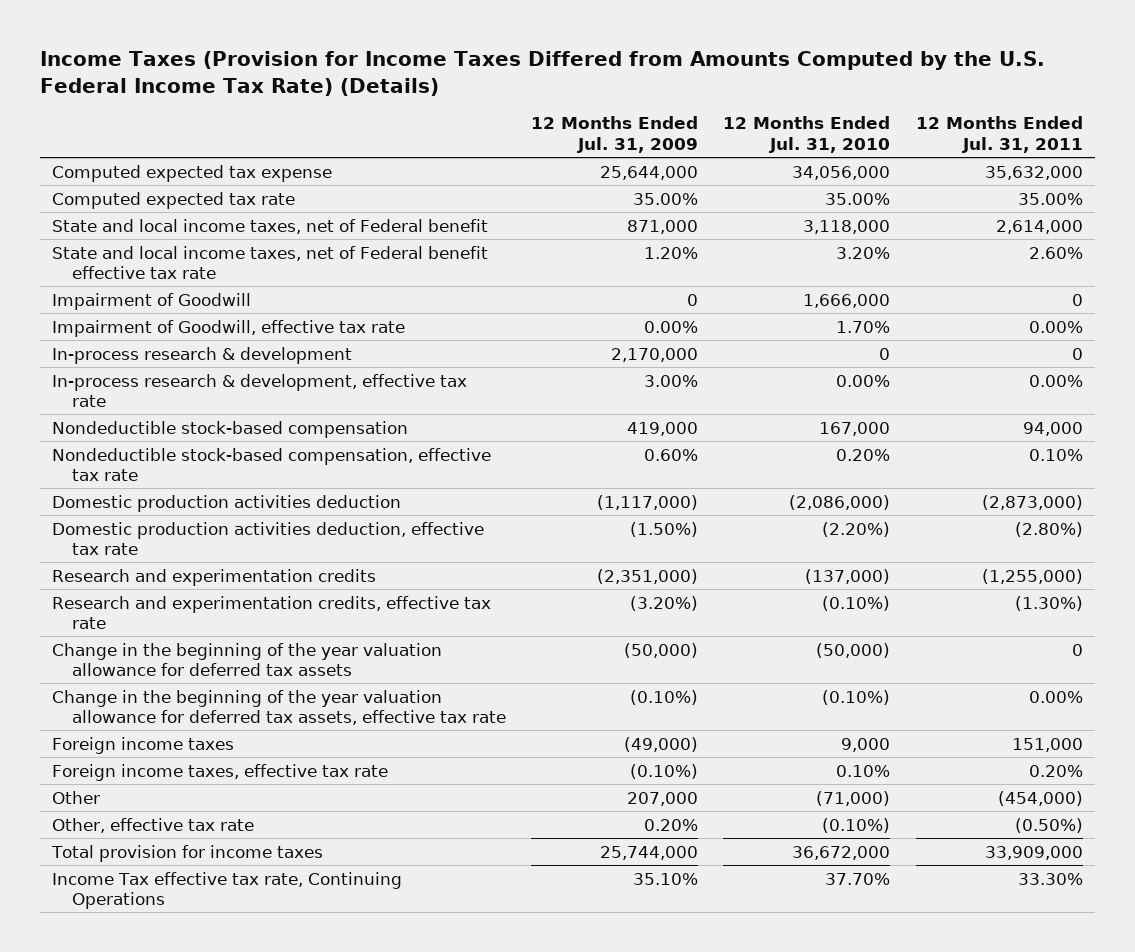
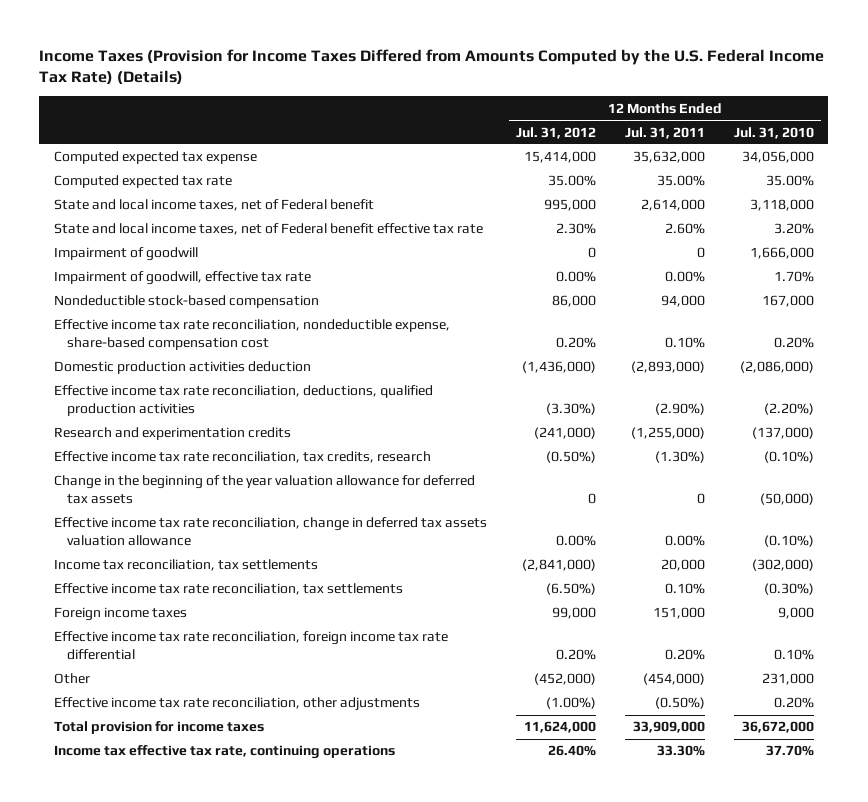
- | 12 Months Ended Jul. 31, 2009 | 12 Months Ended Jul. 31, 2010 | 12 Months Ended Jul. 31, 2011
+ | 12 Months Ended Jul. 31, 2012 | 12 Months Ended Jul. 31, 2011 | 12 Months Ended Jul. 31, 2010
- Impairment of Goodwill | 0 | 1,666,000 | 0
- Impairment of Goodwill, effective tax rate | 0.00% | 1.70% | 0.00%
- In-process research & development | 2,170,000 | 0 | 0
- In-process research & development, effective tax rate | 3.00% | 0.00% | 0.00%
+ Impairment of goodwill | 0 | 0 | 1,666,000
+ Impairment of goodwill, effective tax rate | 0.00% | 0.00% | 1.70%
- Nondeductible stock-based compensation, effective tax rate | 0.60% | 0.20% | 0.10%
- Domestic production activities deduction | (1,117,000) | (2,086,000) | (2,873,000)
- Domestic production activities deduction, effective tax rate | (1.50%) | (2.20%) | (2.80%)
+ Effective income tax rate reconciliation, nondeductible expense, share-based compensation cost | 0.20% | 0.10% | 0.20%
+ Domestic production activities deduction | (1,436,000) | (2,893,000) | (2,086,000)
+ Effective income tax rate reconciliation, deductions, qualified production activities | (3.30%) | (2.90%) | (2.20%)
- Research and experimentation credits, effective tax rate | (3.20%) | (0.10%) | (1.30%)
+ Effective income tax rate reconciliation, tax credits, research | (0.50%) | (1.30%) | (0.10%)
- Change in the beginning of the year valuation allowance for deferred tax assets, effective tax rate | (0.10%) | (0.10%) | 0.00%
+ Effective income tax rate reconciliation, change in deferred tax assets valuation allowance | 0.00% | 0.00% | (0.10%)
+ Income tax reconciliation, tax settlements | (2,841,000) | 20,000 | (302,000)
+ Effective income tax rate reconciliation, tax settlements | (6.50%) | 0.10% | (0.30%)
- Foreign income taxes, effective tax rate | (0.10%) | 0.10% | 0.20%
- Other | 207,000 | (71,000) | (454,000)
- Other, effective tax rate | 0.20% | (0.10%) | (0.50%)
+ Effective income tax rate reconciliation, foreign income tax rate differential | 0.20% | 0.20% | 0.10%
+ Other | (452,000) | (454,000) | 231,000
+ Effective income tax rate reconciliation, other adjustments | (1.00%) | (0.50%) | 0.20%
- Income Tax effective tax rate, Continuing Operations | 35.10% | 37.70% | 33.30%
+ Income tax effective tax rate, continuing operations | 26.40% | 33.30% | 37.70%

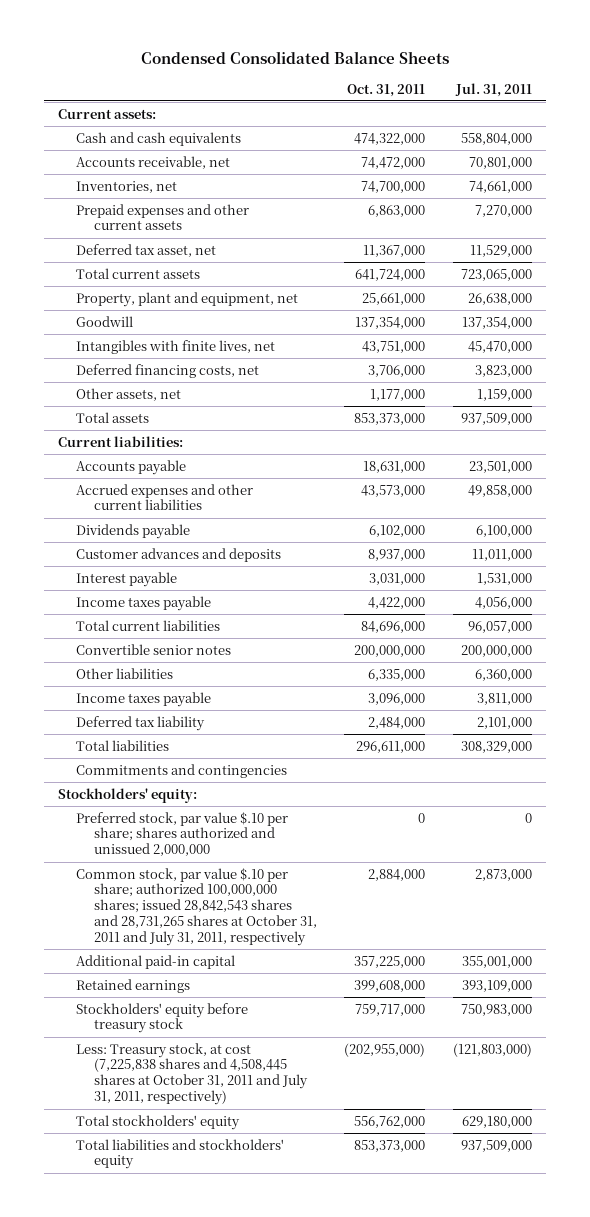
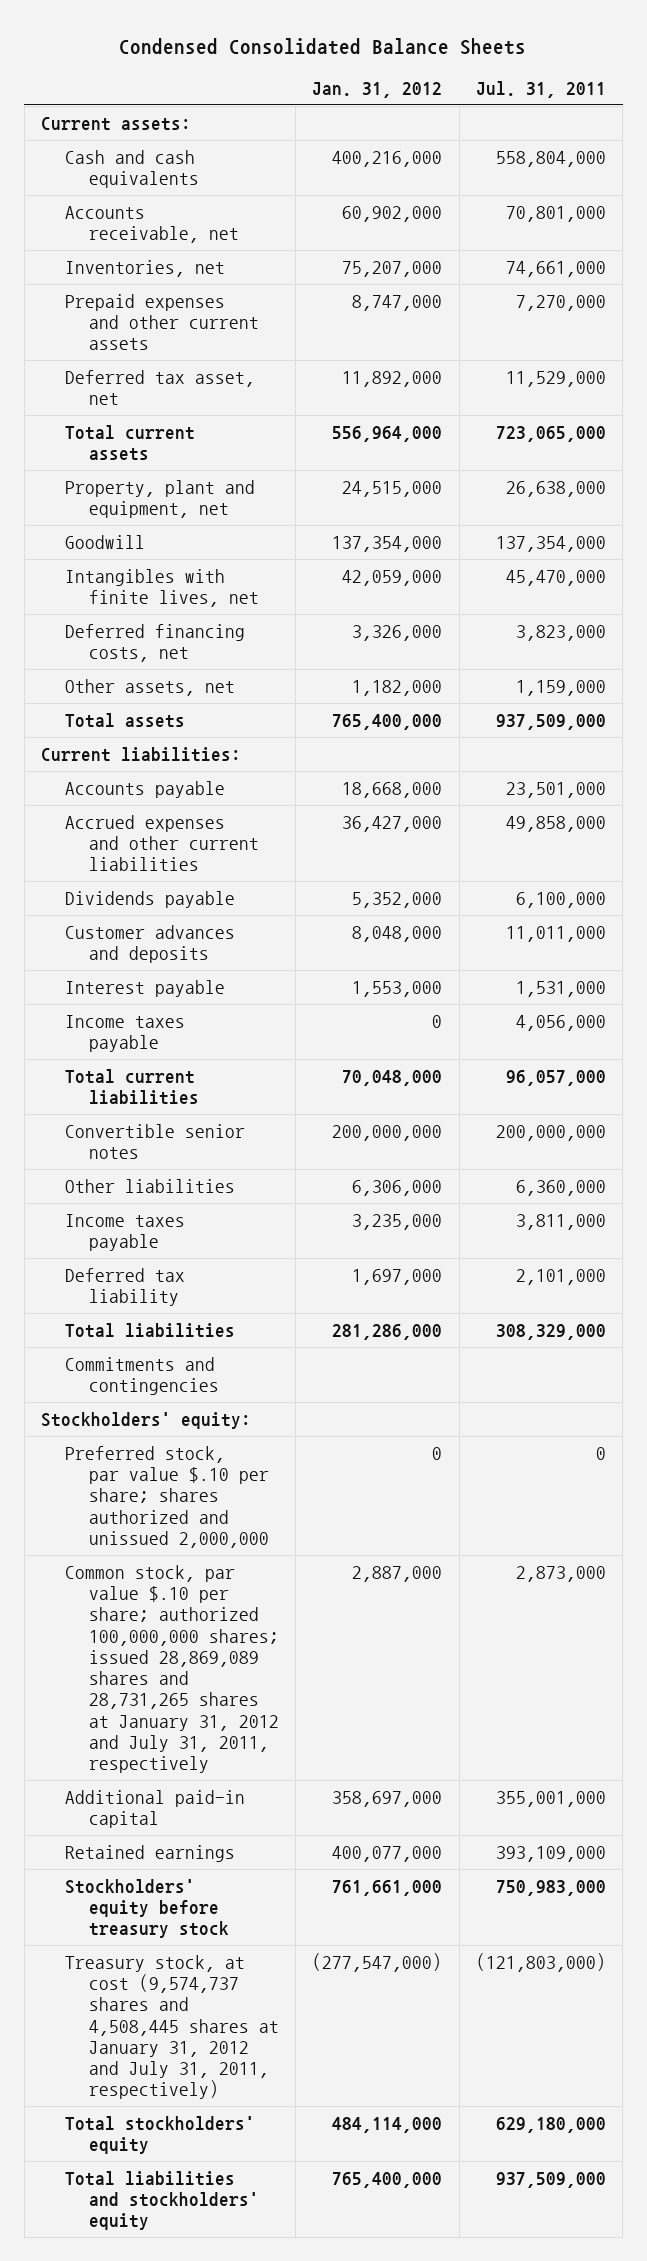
- | Oct. 31, 2011 | Jul. 31, 2011
+ | Jan. 31, 2012 | Jul. 31, 2011
- Common stock, par value $.10 per share; authorized 100,000,000 shares; issued 28,842,543 shares and 28,731,265 shares at October 31, 2011 and July 31, 2011, respectively | 2,884,000 | 2,873,000
+ Common stock, par value $.10 per share; authorized 100,000,000 shares; issued 28,869,089 shares and 28,731,265 shares at January 31, 2012 and July 31, 2011, respectively | 2,887,000 | 2,873,000
- Less: Treasury stock, at cost (7,225,838 shares and 4,508,445 shares at October 31, 2011 and July 31, 2011, respectively) | (202,955,000) | (121,803,000)
+ Treasury stock, at cost (9,574,737 shares and 4,508,445 shares at January 31, 2012 and July 31, 2011, respectively) | (277,547,000) | (121,803,000)

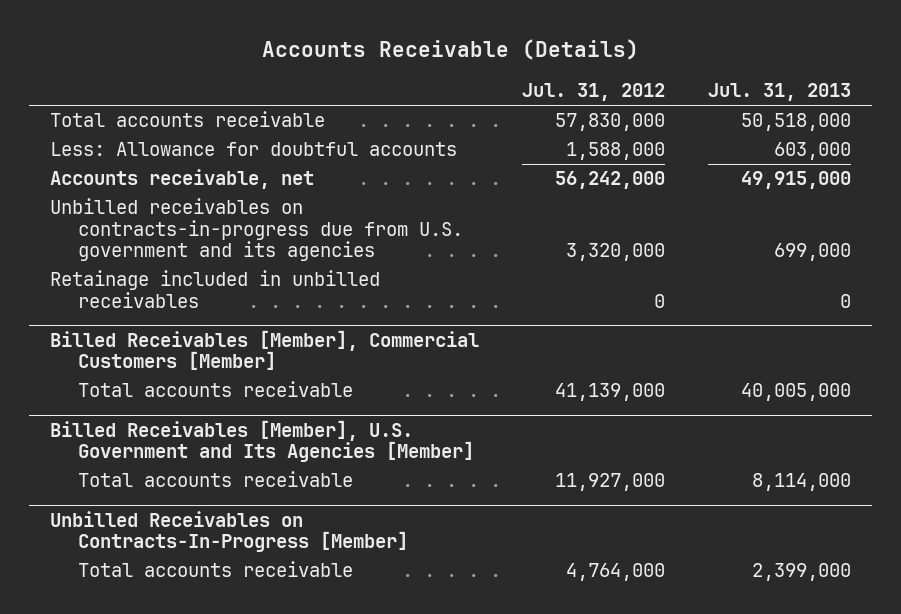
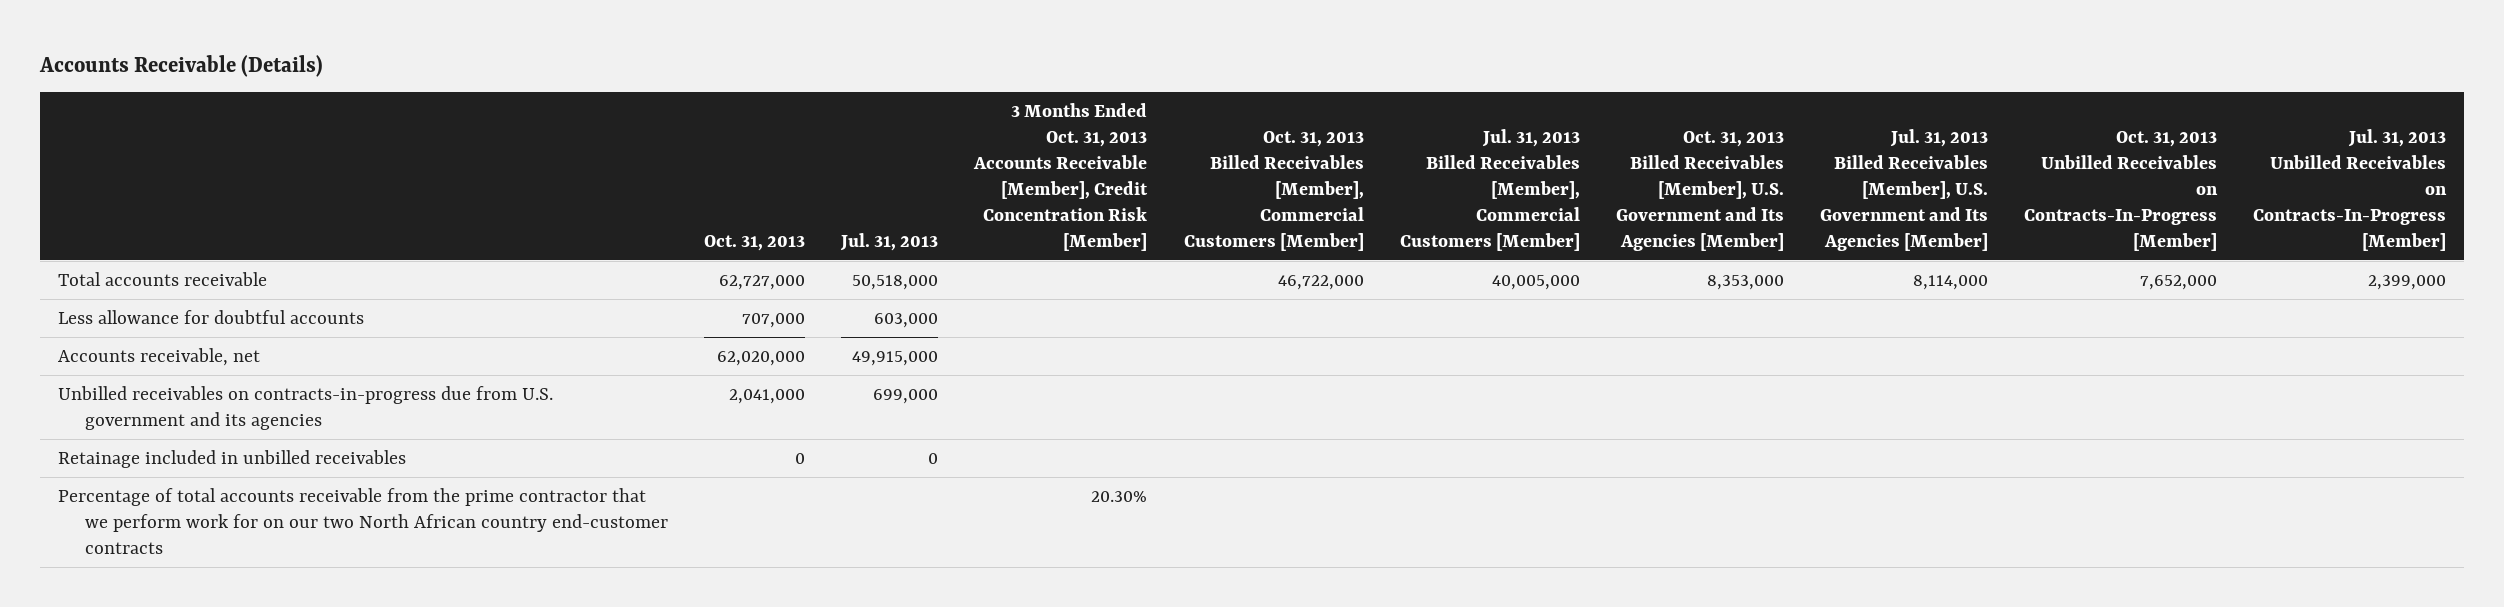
- | Jul. 31, 2012 | Jul. 31, 2013
+ | Oct. 31, 2013 | Jul. 31, 2013 | 3 Months Ended Oct. 31, 2013 Accounts Receivable [Member], Credit Concentration Risk [Member] | Oct. 31, 2013 Billed Receivables [Member], Commercial Customers [Member] | Jul. 31, 2013 Billed Receivables [Member], Commercial Customers [Member] | Oct. 31, 2013 Billed Receivables [Member], U.S. Government and Its Agencies [Member] | Jul. 31, 2013 Billed Receivables [Member], U.S. Government and Its Agencies [Member] | Oct. 31, 2013 Unbilled Receivables on Contracts-In-Progress [Member] | Jul. 31, 2013 Unbilled Receivables on Contracts-In-Progress [Member]
- Less: Allowance for doubtful accounts | 1,588,000 | 603,000
+ Less allowance for doubtful accounts | 707,000 | 603,000 | | | | | | |
- Billed Receivables [Member], Commercial Customers [Member]
- Total accounts receivable | 41,139,000 | 40,005,000
- Billed Receivables [Member], U.S. Government and Its Agencies [Member]
- Total accounts receivable | 11,927,000 | 8,114,000
- Unbilled Receivables on Contracts-In-Progress [Member]
- Total accounts receivable | 4,764,000 | 2,399,000
+ Percentage of total accounts receivable from the prime contractor that we perform work for on our two North African country end-customer contracts | | | 20.30% | | | | | |

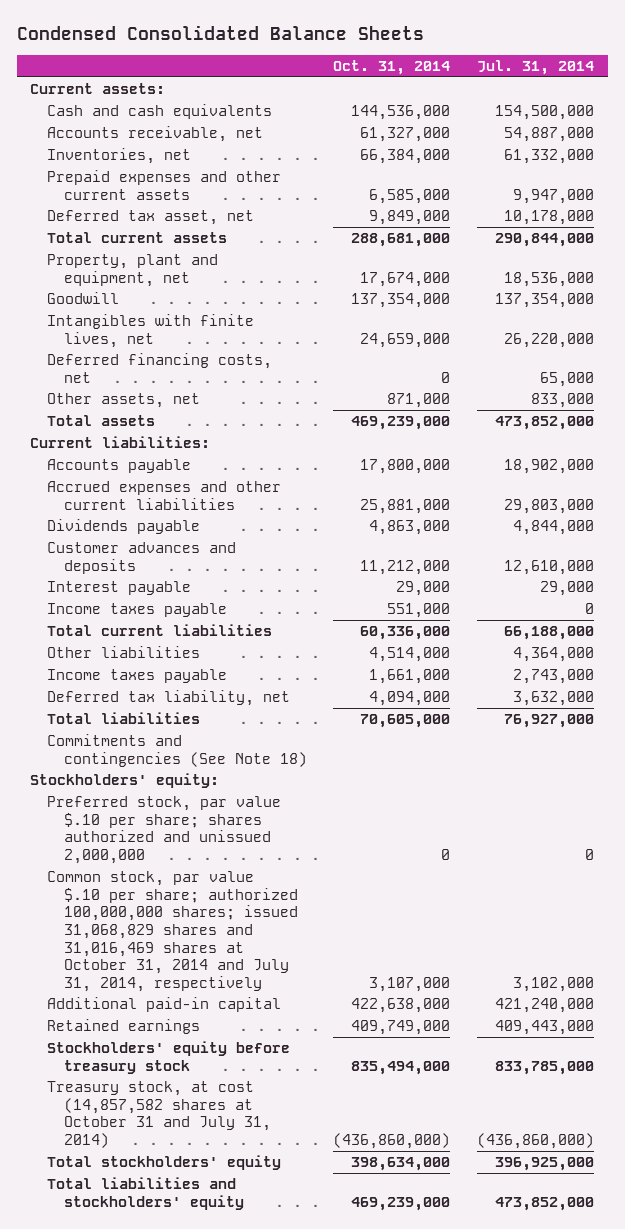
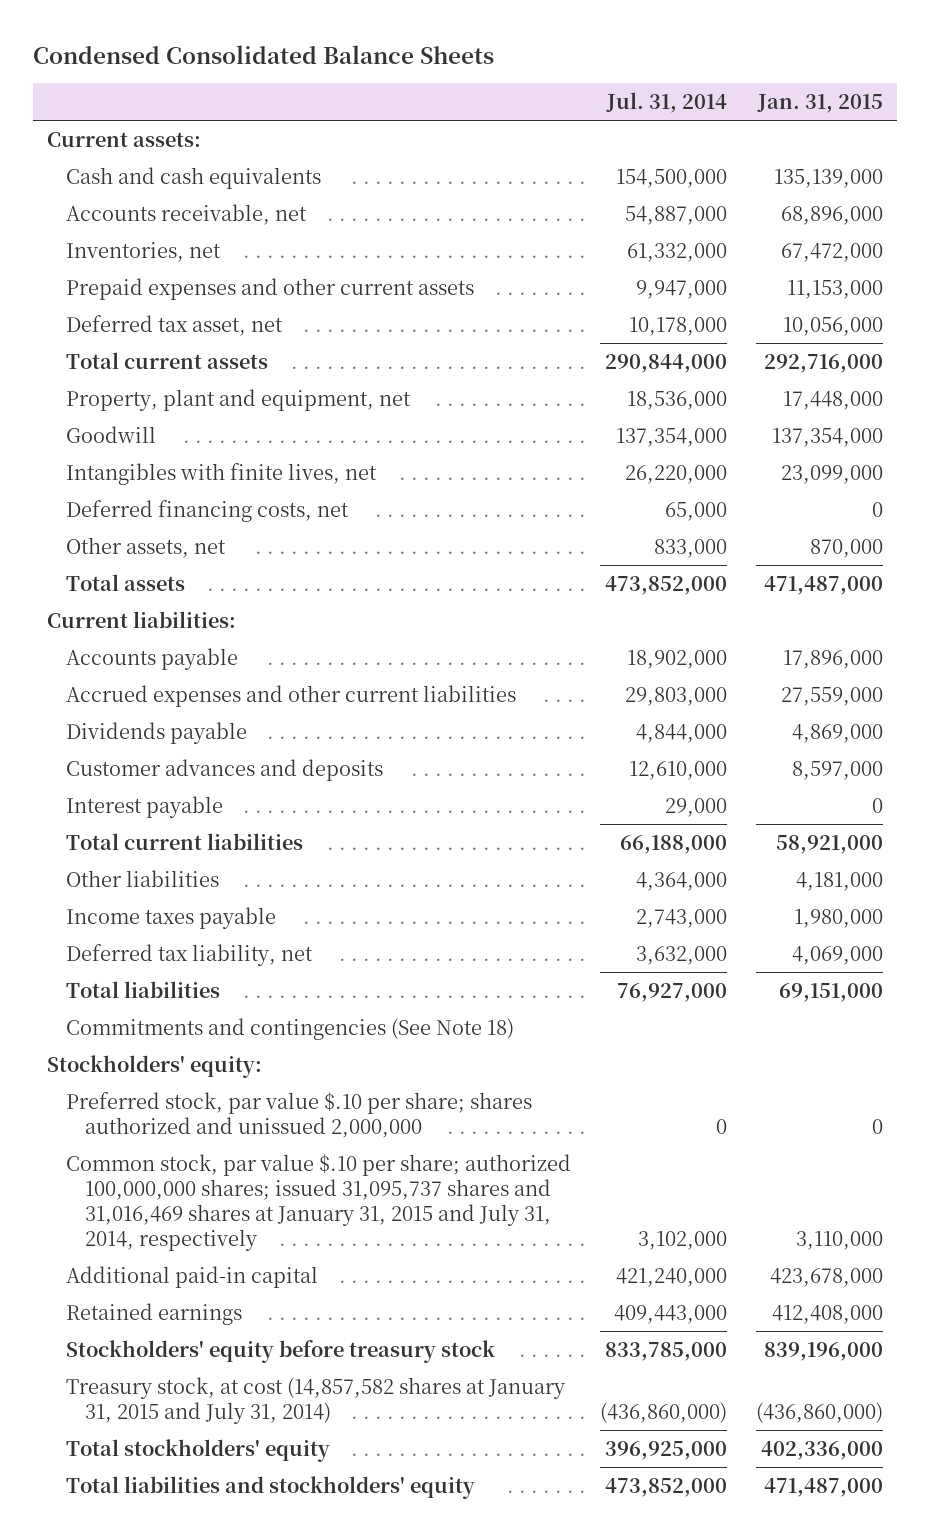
- | Oct. 31, 2014 | Jul. 31, 2014
+ | Jul. 31, 2014 | Jan. 31, 2015
- Income taxes payable | 551,000 | 0
- Common stock, par value $.10 per share; authorized 100,000,000 shares; issued 31,068,829 shares and 31,016,469 shares at October 31, 2014 and July 31, 2014, respectively | 3,107,000 | 3,102,000
+ Common stock, par value $.10 per share; authorized 100,000,000 shares; issued 31,095,737 shares and 31,016,469 shares at January 31, 2015 and July 31, 2014, respectively | 3,102,000 | 3,110,000
- Treasury stock, at cost (14,857,582 shares at October 31 and July 31, 2014) | (436,860,000) | (436,860,000)
+ Treasury stock, at cost (14,857,582 shares at January 31, 2015 and July 31, 2014) | (436,860,000) | (436,860,000)

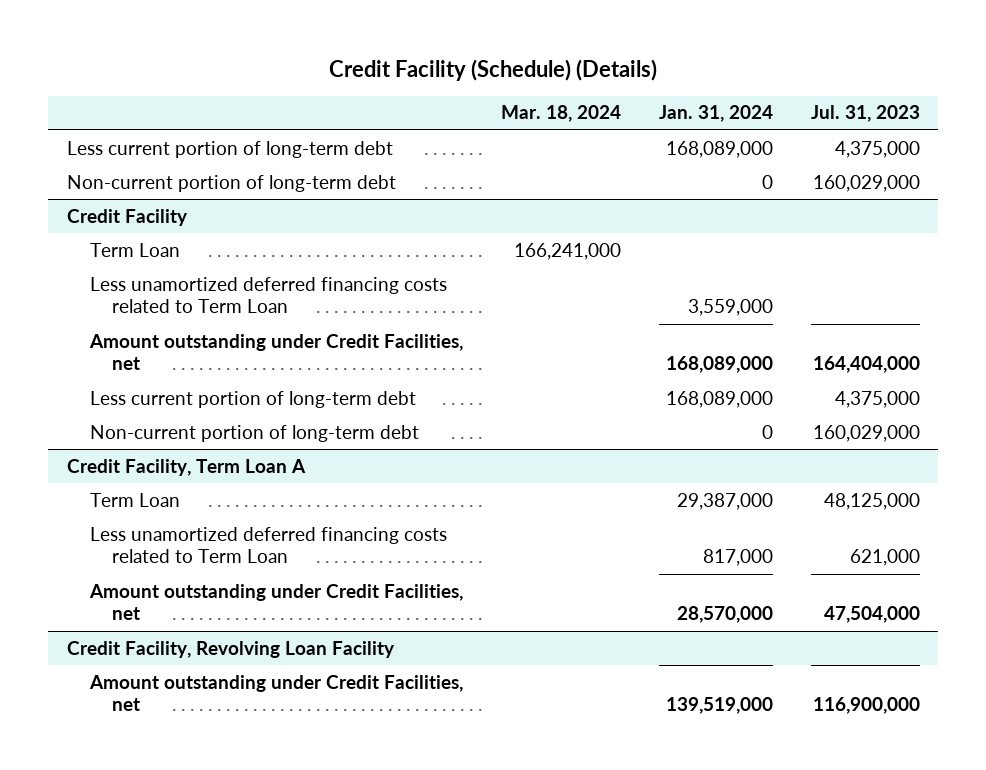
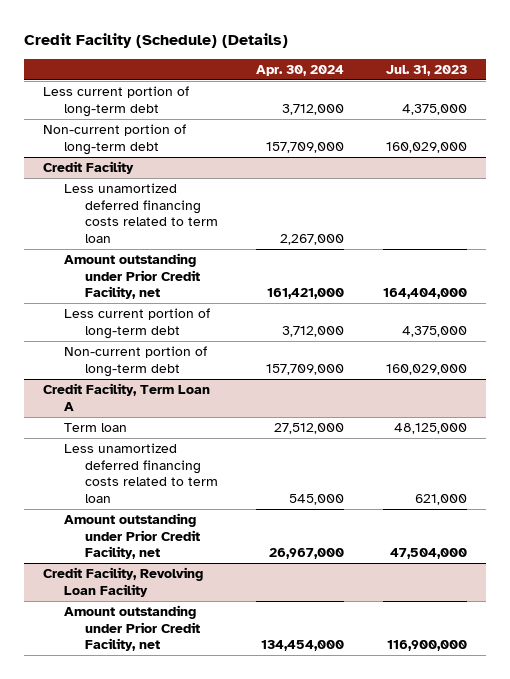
- | Mar. 18, 2024 | Jan. 31, 2024 | Jul. 31, 2023
+ | Apr. 30, 2024 | Jul. 31, 2023
@ Credit Facility
- Term Loan | 166,241,000 | |
- Less unamortized deferred financing costs related to Term Loan | | 3,559,000 |
- Amount outstanding under Credit Facilities, net | | 168,089,000 | 164,404,000
+ Less unamortized deferred financing costs related to term loan | 2,267,000 |
+ Amount outstanding under Prior Credit Facility, net | 161,421,000 | 164,404,000
@ Credit Facility, Term Loan A
- Term Loan | | 29,387,000 | 48,125,000
- Less unamortized deferred financing costs related to Term Loan | | 817,000 | 621,000
- Amount outstanding under Credit Facilities, net | | 28,570,000 | 47,504,000
+ Term loan | 27,512,000 | 48,125,000
+ Less unamortized deferred financing costs related to term loan | 545,000 | 621,000
+ Amount outstanding under Prior Credit Facility, net | 26,967,000 | 47,504,000
@ Credit Facility, Revolving Loan Facility
- Amount outstanding under Credit Facilities, net | | 139,519,000 | 116,900,000
+ Amount outstanding under Prior Credit Facility, net | 134,454,000 | 116,900,000

